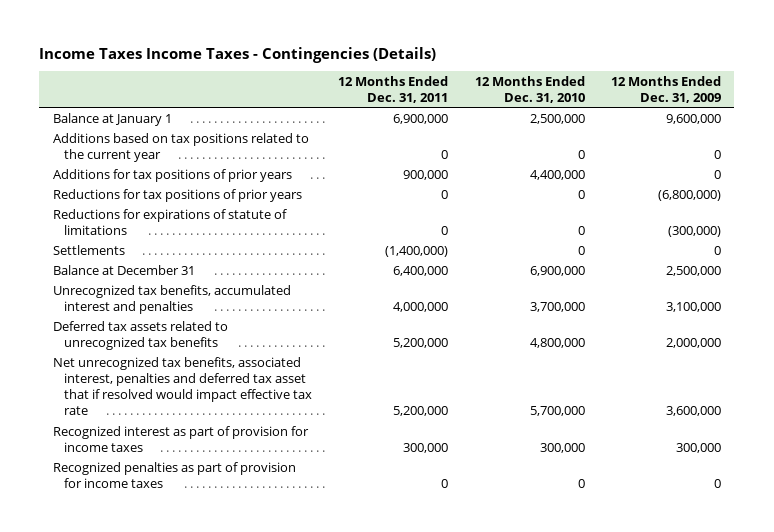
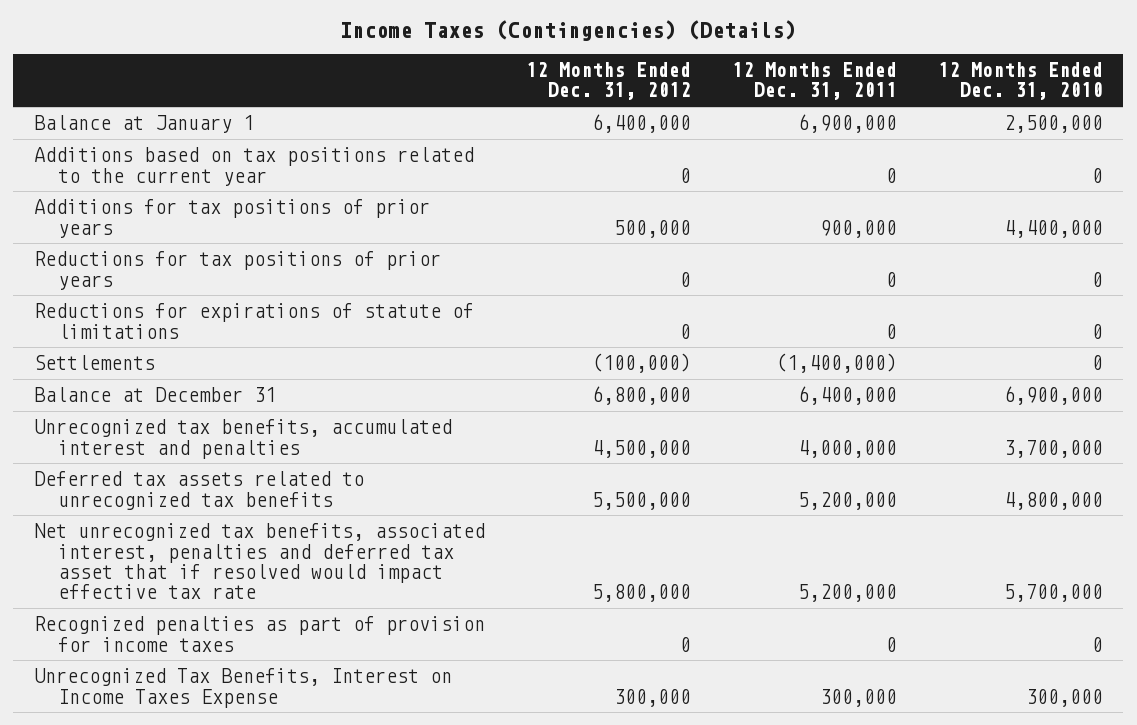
- Income Taxes Income Taxes - Contingencies (Details)
+ Income Taxes (Contingencies) (Details)
- | 12 Months Ended Dec. 31, 2011 | 12 Months Ended Dec. 31, 2010 | 12 Months Ended Dec. 31, 2009
+ | 12 Months Ended Dec. 31, 2012 | 12 Months Ended Dec. 31, 2011 | 12 Months Ended Dec. 31, 2010
- Recognized interest as part of provision for income taxes | 300,000 | 300,000 | 300,000
+ Unrecognized Tax Benefits, Interest on Income Taxes Expense | 300,000 | 300,000 | 300,000

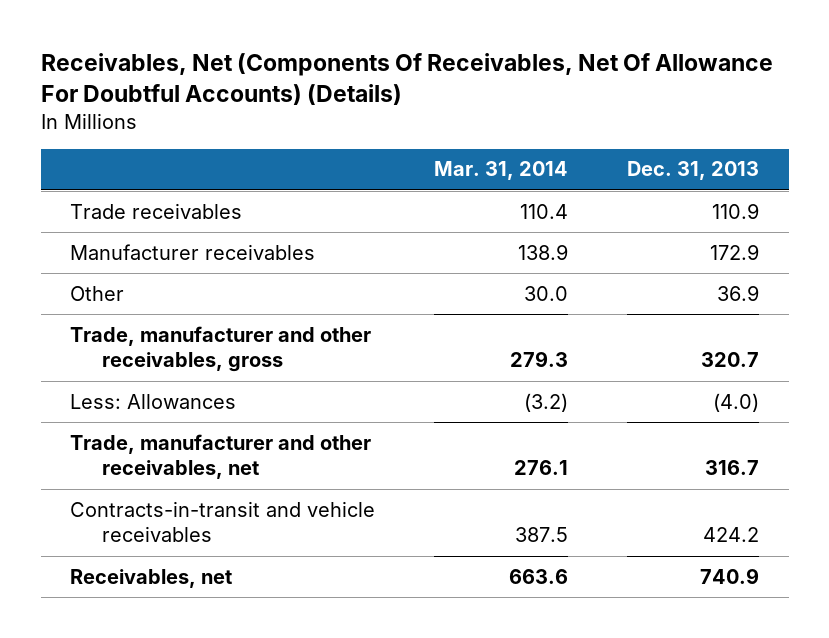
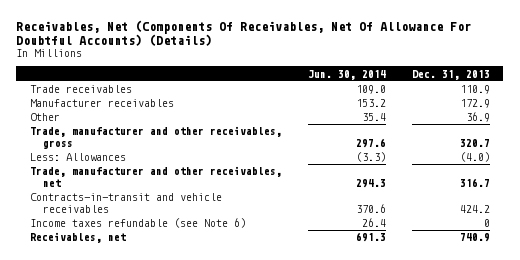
- | Mar. 31, 2014 | Dec. 31, 2013
+ | Jun. 30, 2014 | Dec. 31, 2013
+ Income taxes refundable (see Note 6) | 26.4 | 0

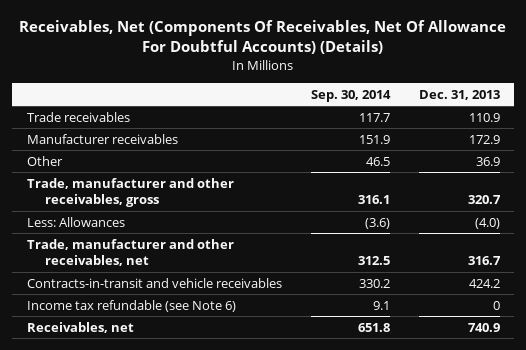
- | Jun. 30, 2014 | Dec. 31, 2013
+ | Sep. 30, 2014 | Dec. 31, 2013
- Income taxes refundable (see Note 6) | 26.4 | 0
+ Income tax refundable (see Note 6) | 9.1 | 0

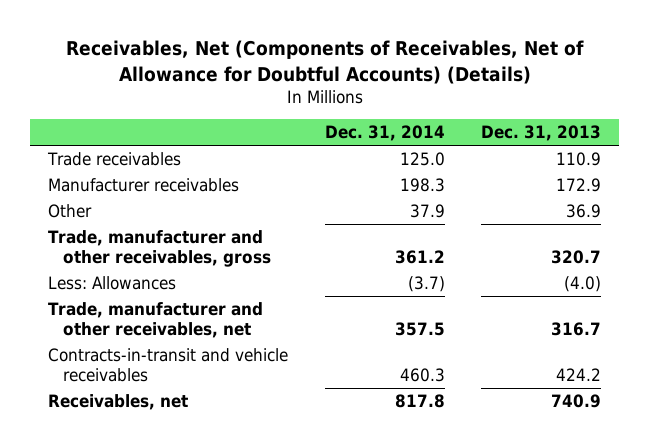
- Receivables, Net (Components Of Receivables, Net Of Allowance For Doubtful Accounts) (Details)
+ Receivables, Net (Components of Receivables, Net of Allowance for Doubtful Accounts) (Details)
- | Sep. 30, 2014 | Dec. 31, 2013
+ | Dec. 31, 2014 | Dec. 31, 2013
- Income tax refundable (see Note 6) | 9.1 | 0

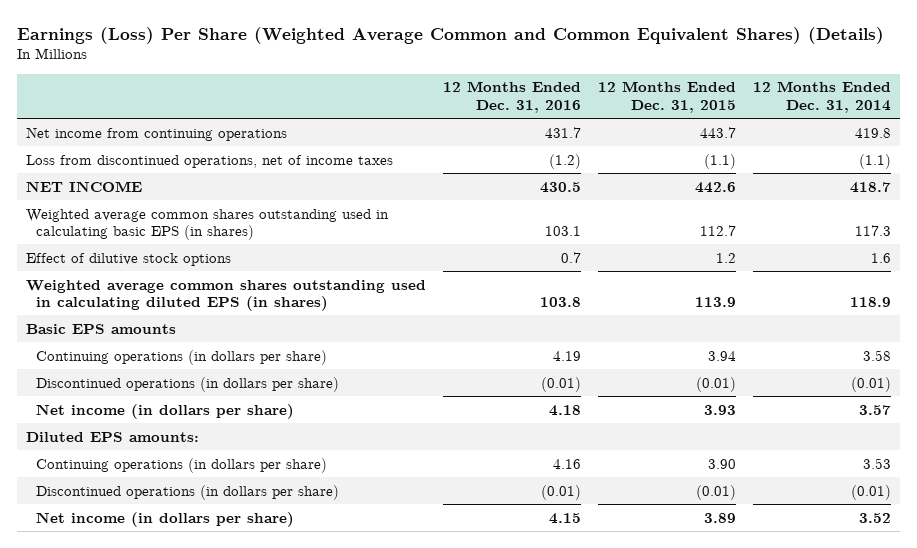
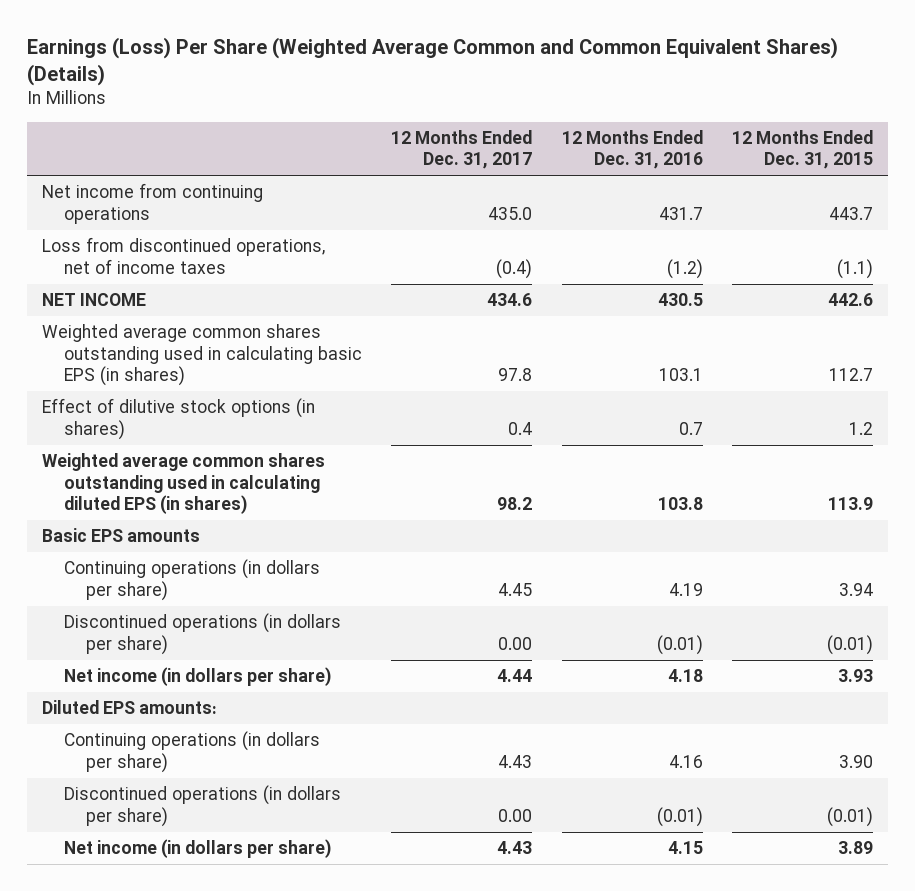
- | 12 Months Ended Dec. 31, 2016 | 12 Months Ended Dec. 31, 2015 | 12 Months Ended Dec. 31, 2014
+ | 12 Months Ended Dec. 31, 2017 | 12 Months Ended Dec. 31, 2016 | 12 Months Ended Dec. 31, 2015
- Effect of dilutive stock options | 0.7 | 1.2 | 1.6
+ Effect of dilutive stock options (in shares) | 0.4 | 0.7 | 1.2

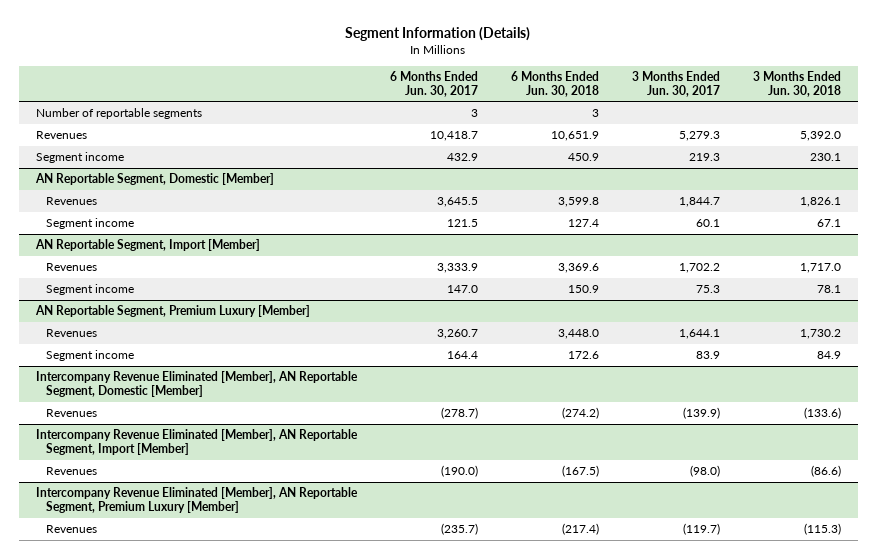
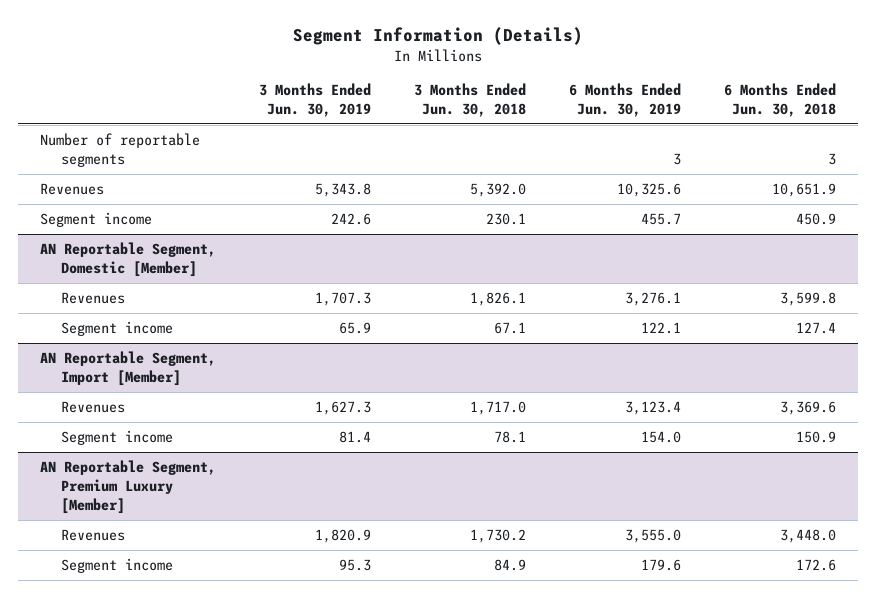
- | 6 Months Ended Jun. 30, 2017 | 6 Months Ended Jun. 30, 2018 | 3 Months Ended Jun. 30, 2017 | 3 Months Ended Jun. 30, 2018
+ | 3 Months Ended Jun. 30, 2019 | 3 Months Ended Jun. 30, 2018 | 6 Months Ended Jun. 30, 2019 | 6 Months Ended Jun. 30, 2018
- Intercompany Revenue Eliminated [Member], AN Reportable Segment, Domestic [Member]
- Revenues | (278.7) | (274.2) | (139.9) | (133.6)
- Intercompany Revenue Eliminated [Member], AN Reportable Segment, Import [Member]
- Revenues | (190.0) | (167.5) | (98.0) | (86.6)
- Intercompany Revenue Eliminated [Member], AN Reportable Segment, Premium Luxury [Member]
- Revenues | (235.7) | (217.4) | (119.7) | (115.3)

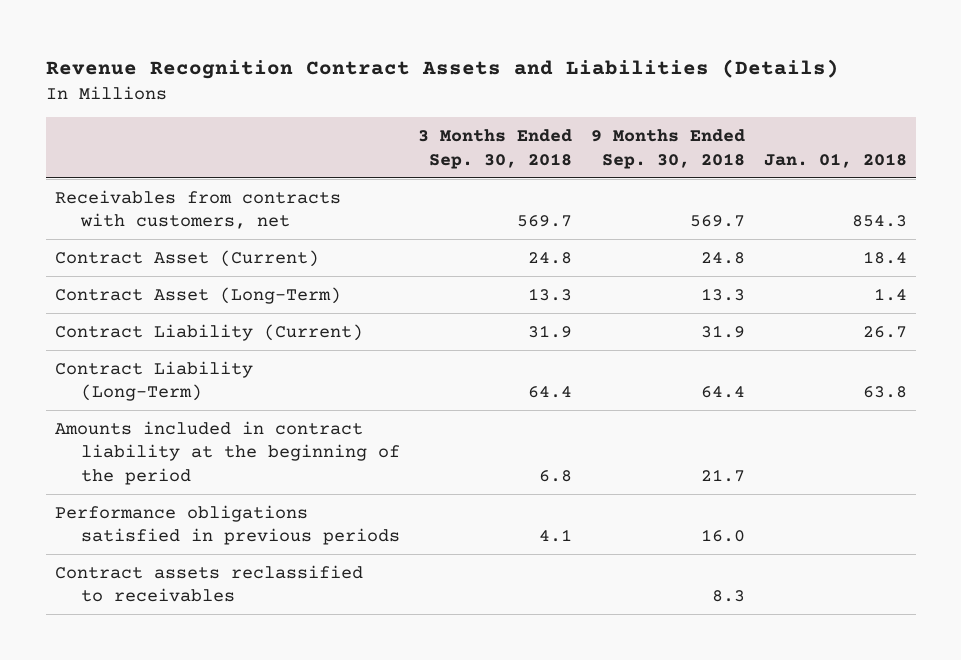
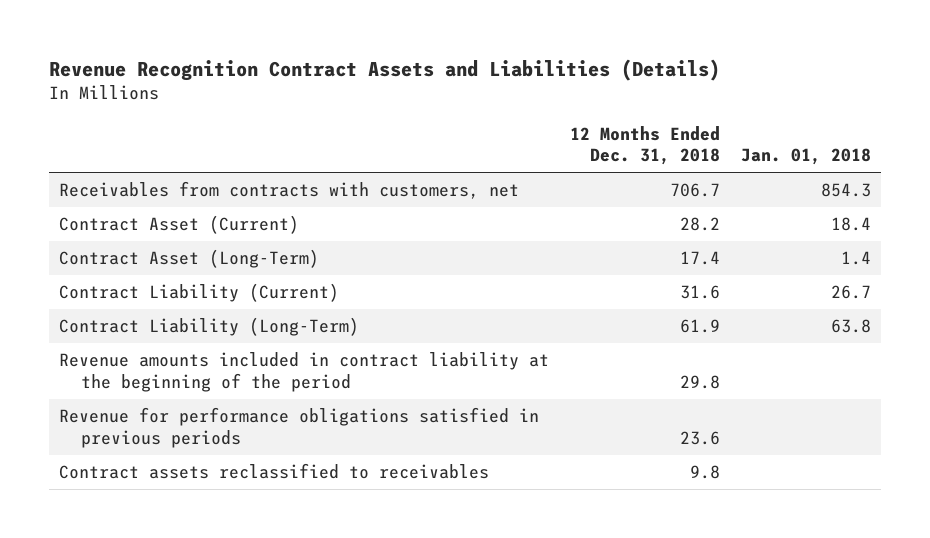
- | 3 Months Ended Sep. 30, 2018 | 9 Months Ended Sep. 30, 2018 | Jan. 01, 2018
+ | 12 Months Ended Dec. 31, 2018 | Jan. 01, 2018
- Amounts included in contract liability at the beginning of the period | 6.8 | 21.7 |
- Performance obligations satisfied in previous periods | 4.1 | 16.0 |
+ Revenue amounts included in contract liability at the beginning of the period | 29.8 |
+ Revenue for performance obligations satisfied in previous periods | 23.6 |

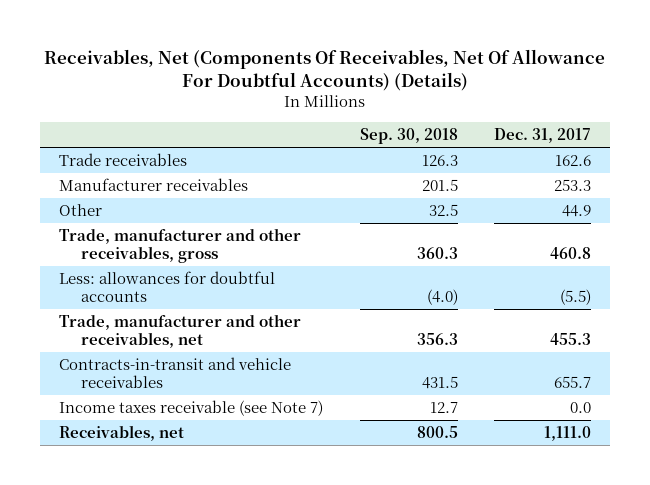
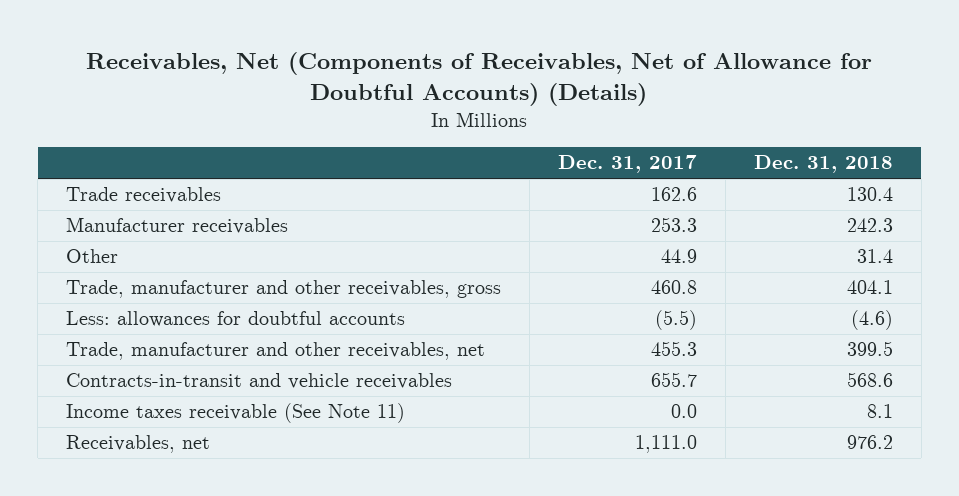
- Receivables, Net (Components Of Receivables, Net Of Allowance For Doubtful Accounts) (Details)
+ Receivables, Net (Components of Receivables, Net of Allowance for Doubtful Accounts) (Details)
- | Sep. 30, 2018 | Dec. 31, 2017
+ | Dec. 31, 2017 | Dec. 31, 2018
- Income taxes receivable (see Note 7) | 12.7 | 0.0
+ Income taxes receivable (See Note 11) | 0.0 | 8.1

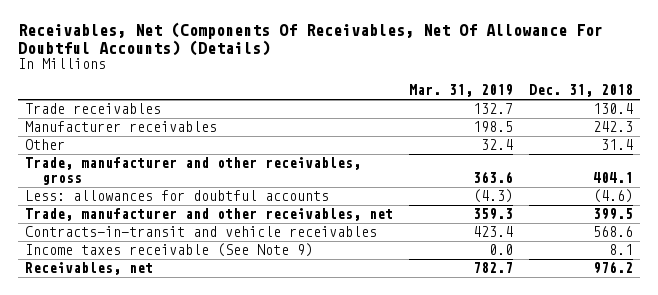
- Receivables, Net (Components of Receivables, Net of Allowance for Doubtful Accounts) (Details)
+ Receivables, Net (Components Of Receivables, Net Of Allowance For Doubtful Accounts) (Details)
- | Dec. 31, 2017 | Dec. 31, 2018
+ | Mar. 31, 2019 | Dec. 31, 2018
- Income taxes receivable (See Note 11) | 0.0 | 8.1
+ Income taxes receivable (See Note 9) | 0.0 | 8.1

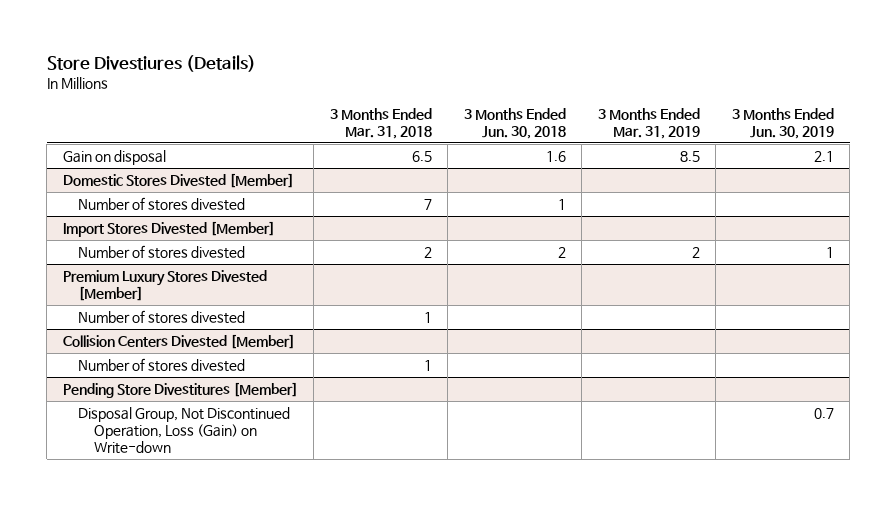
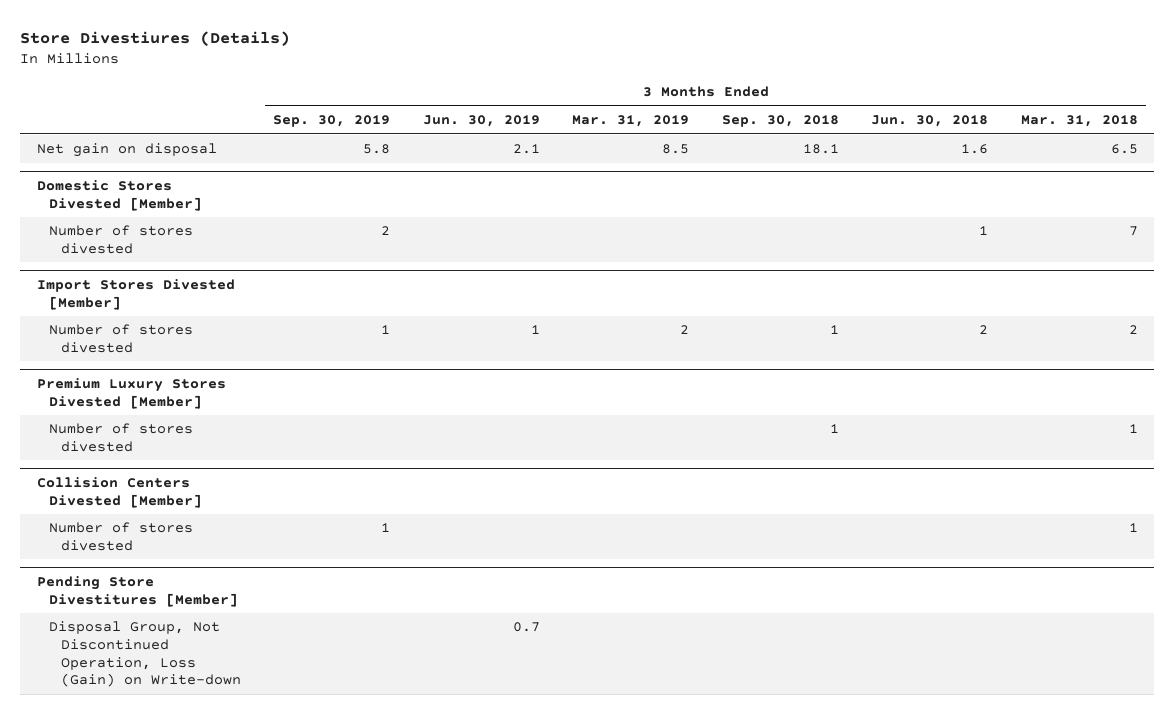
- | 3 Months Ended Mar. 31, 2018 | 3 Months Ended Jun. 30, 2018 | 3 Months Ended Mar. 31, 2019 | 3 Months Ended Jun. 30, 2019
+ | 3 Months Ended Sep. 30, 2019 | 3 Months Ended Jun. 30, 2019 | 3 Months Ended Mar. 31, 2019 | 3 Months Ended Sep. 30, 2018 | 3 Months Ended Jun. 30, 2018 | 3 Months Ended Mar. 31, 2018
- Gain on disposal | 6.5 | 1.6 | 8.5 | 2.1
+ Net gain on disposal | 5.8 | 2.1 | 8.5 | 18.1 | 1.6 | 6.5

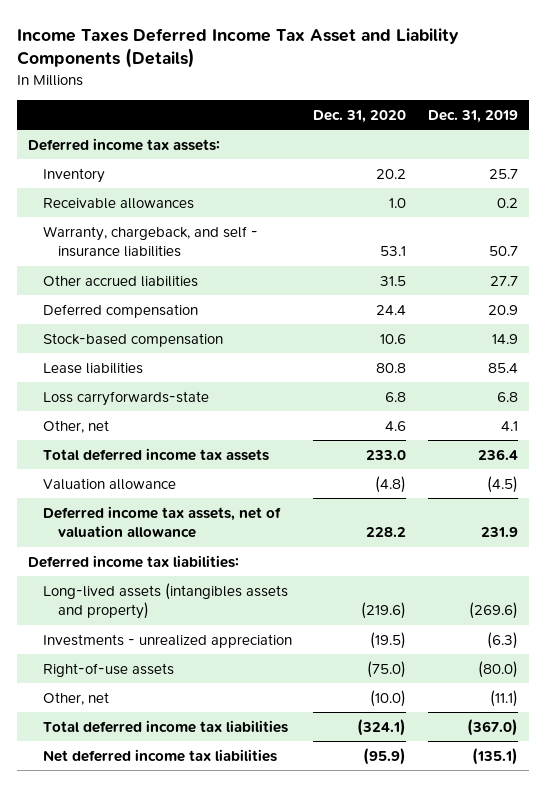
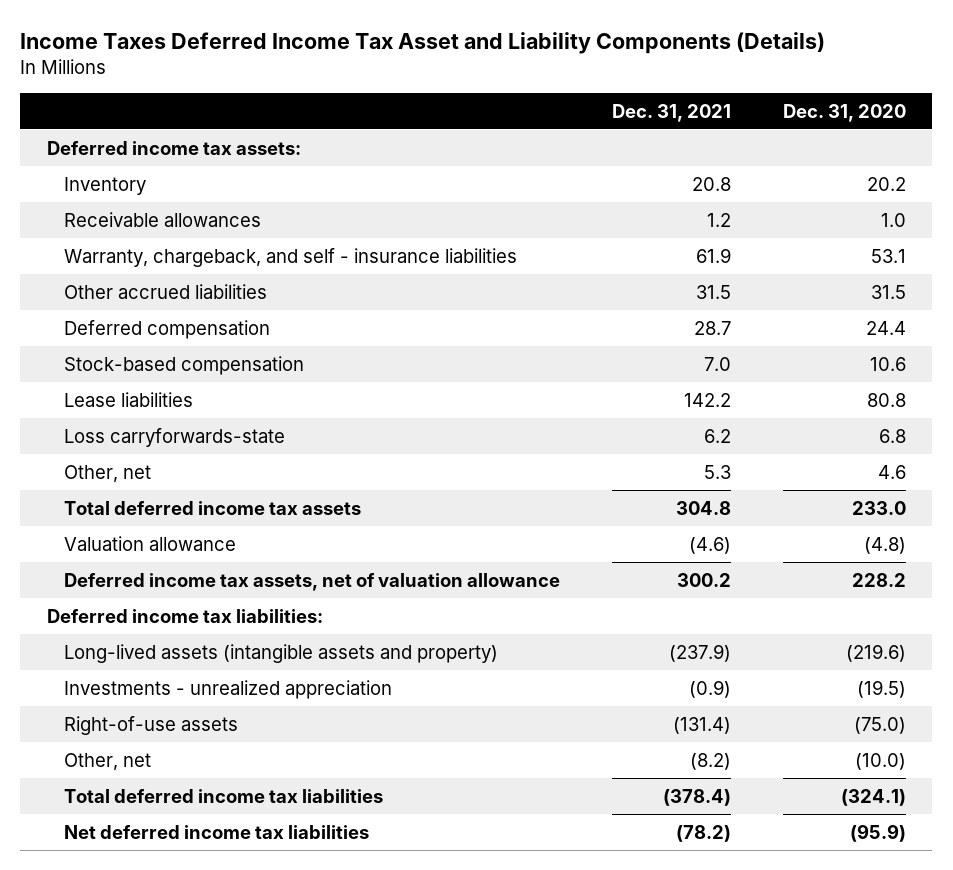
- | Dec. 31, 2020 | Dec. 31, 2019
+ | Dec. 31, 2021 | Dec. 31, 2020
- Long-lived assets (intangibles assets and property) | (219.6) | (269.6)
+ Long-lived assets (intangible assets and property) | (237.9) | (219.6)

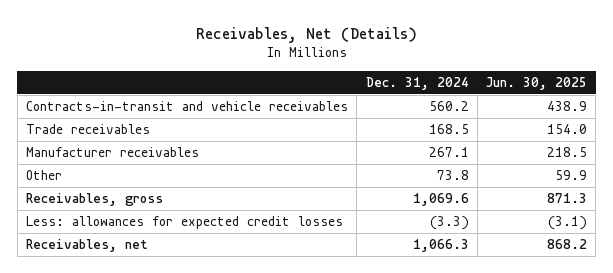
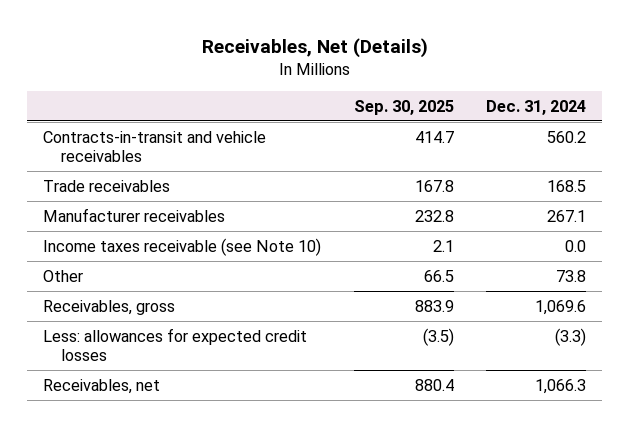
- | Dec. 31, 2024 | Jun. 30, 2025
+ | Sep. 30, 2025 | Dec. 31, 2024
+ Income taxes receivable (see Note 10) | 2.1 | 0.0

